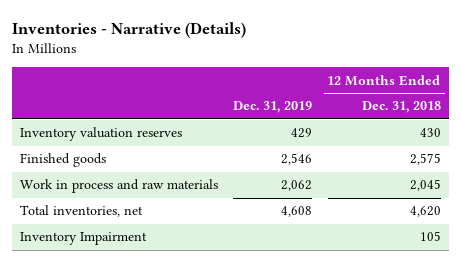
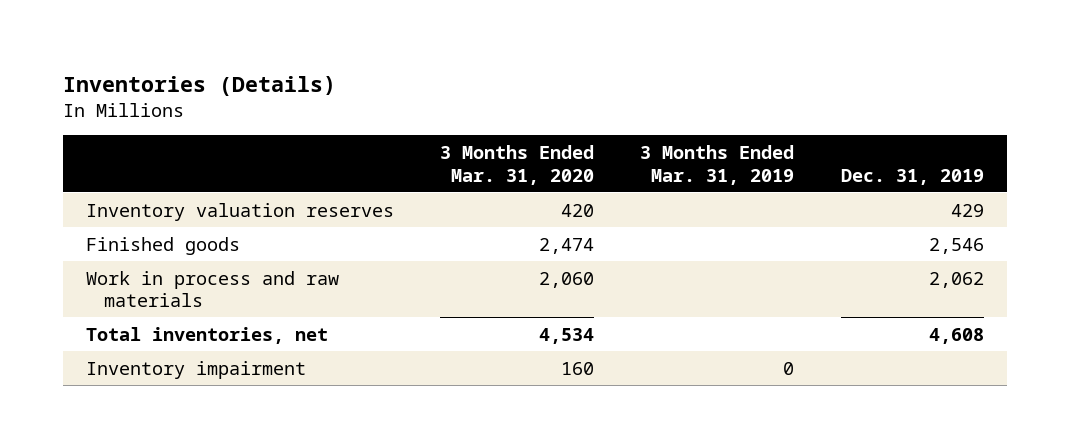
- Inventories - Narrative (Details)
+ Inventories (Details)
- | Dec. 31, 2019 | 12 Months Ended Dec. 31, 2018
+ | 3 Months Ended Mar. 31, 2020 | 3 Months Ended Mar. 31, 2019 | Dec. 31, 2019
- Inventory Impairment | | 105
+ Inventory impairment | 160 | 0 |

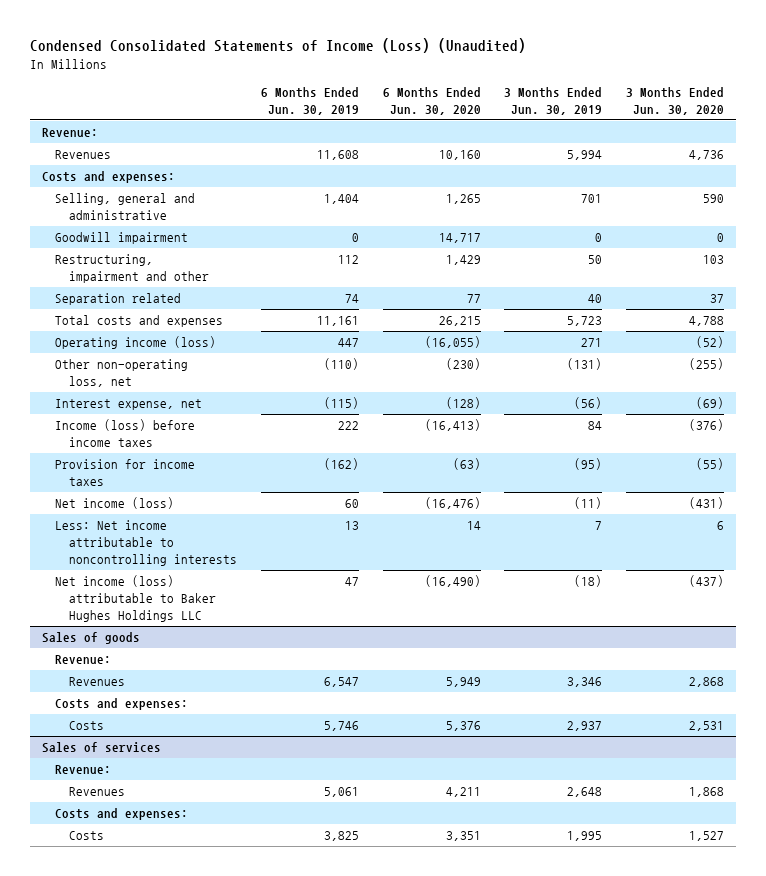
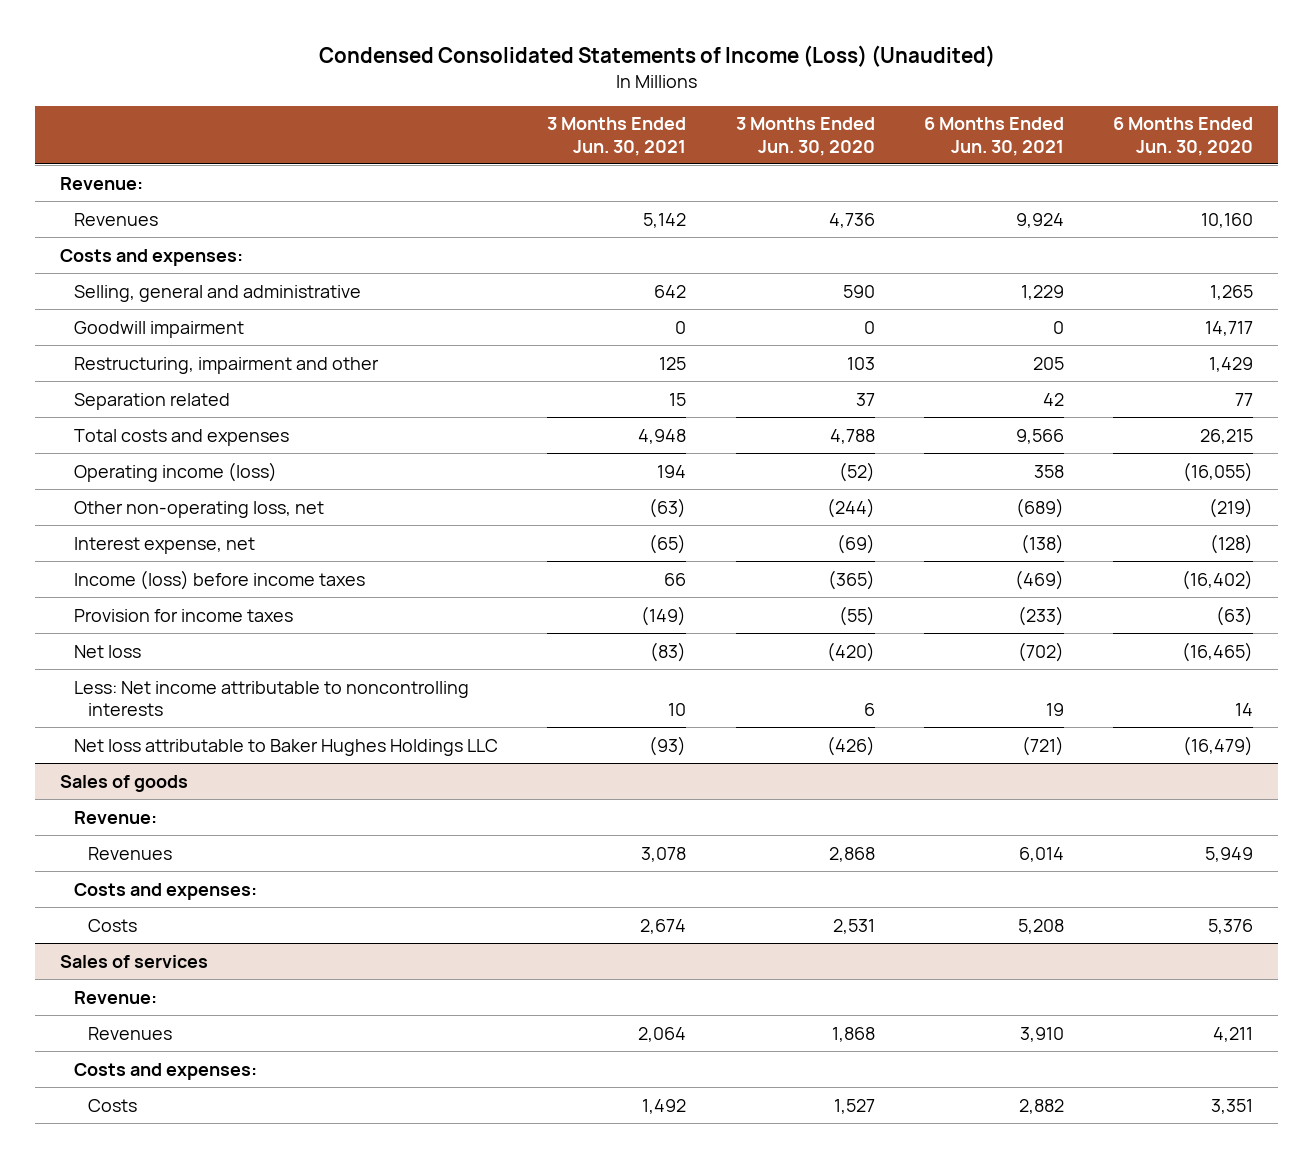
- | 6 Months Ended Jun. 30, 2019 | 6 Months Ended Jun. 30, 2020 | 3 Months Ended Jun. 30, 2019 | 3 Months Ended Jun. 30, 2020
+ | 3 Months Ended Jun. 30, 2021 | 3 Months Ended Jun. 30, 2020 | 6 Months Ended Jun. 30, 2021 | 6 Months Ended Jun. 30, 2020
- Other non-operating loss, net | (110) | (230) | (131) | (255)
+ Other non-operating loss, net | (63) | (244) | (689) | (219)
- Income (loss) before income taxes | 222 | (16,413) | 84 | (376)
+ Income (loss) before income taxes | 66 | (365) | (469) | (16,402)
- Net income (loss) | 60 | (16,476) | (11) | (431)
+ Net loss | (83) | (420) | (702) | (16,465)
- Net income (loss) attributable to Baker Hughes Holdings LLC | 47 | (16,490) | (18) | (437)
+ Net loss attributable to Baker Hughes Holdings LLC | (93) | (426) | (721) | (16,479)

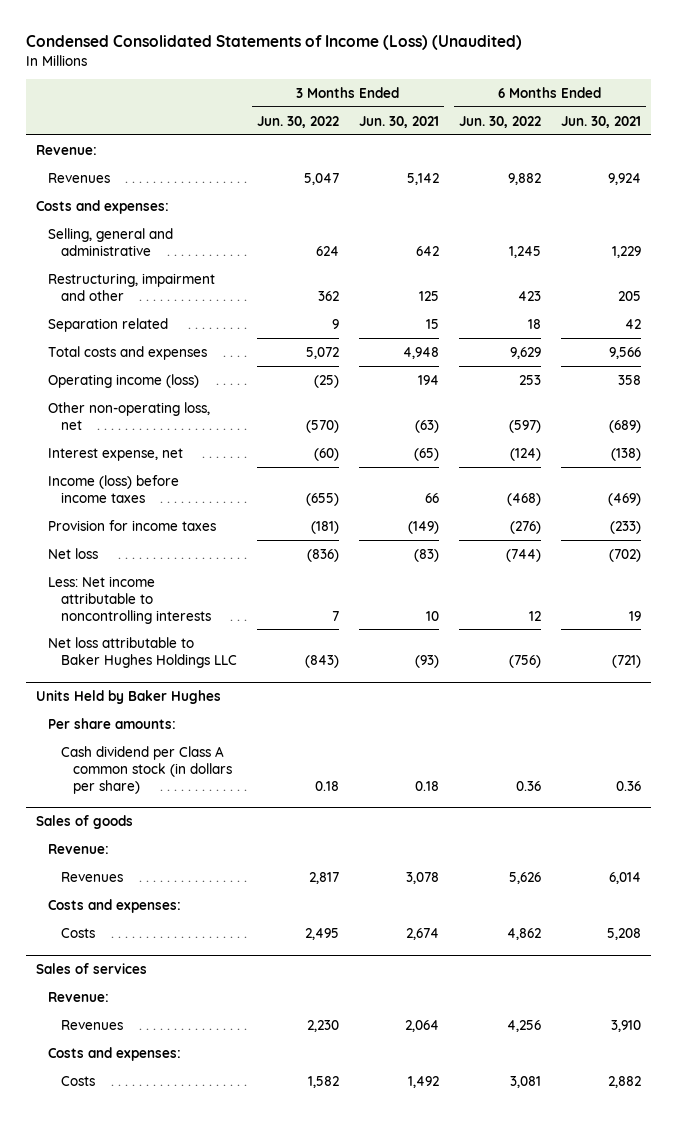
- | 3 Months Ended Jun. 30, 2021 | 3 Months Ended Jun. 30, 2020 | 6 Months Ended Jun. 30, 2021 | 6 Months Ended Jun. 30, 2020
+ | 3 Months Ended Jun. 30, 2022 | 3 Months Ended Jun. 30, 2021 | 6 Months Ended Jun. 30, 2022 | 6 Months Ended Jun. 30, 2021
- Goodwill impairment | 0 | 0 | 0 | 14,717
+ Units Held by Baker Hughes
+ Per share amounts:
+ Cash dividend per Class A common stock (in dollars per share) | 0.18 | 0.18 | 0.36 | 0.36

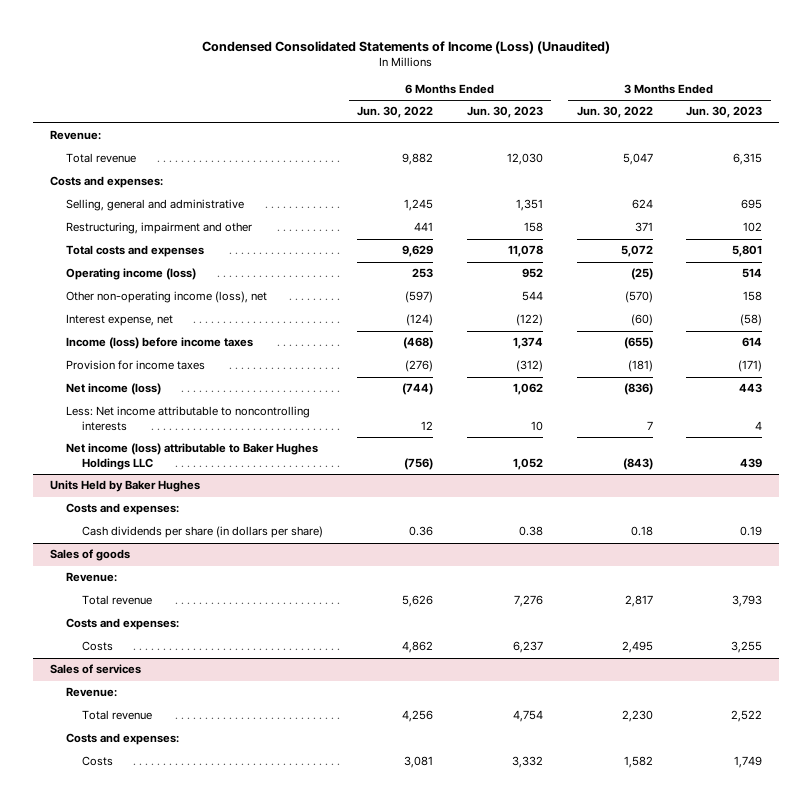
- | 3 Months Ended Jun. 30, 2022 | 3 Months Ended Jun. 30, 2021 | 6 Months Ended Jun. 30, 2022 | 6 Months Ended Jun. 30, 2021
+ | 6 Months Ended Jun. 30, 2022 | 6 Months Ended Jun. 30, 2023 | 3 Months Ended Jun. 30, 2022 | 3 Months Ended Jun. 30, 2023
- Revenues | 5,047 | 5,142 | 9,882 | 9,924
+ Total revenue | 9,882 | 12,030 | 5,047 | 6,315
- Restructuring, impairment and other | 362 | 125 | 423 | 205
- Separation related | 9 | 15 | 18 | 42
+ Restructuring, impairment and other | 441 | 158 | 371 | 102
- Other non-operating loss, net | (570) | (63) | (597) | (689)
+ Other non-operating income (loss), net | (597) | 544 | (570) | 158
- Net loss | (836) | (83) | (744) | (702)
+ Net income (loss) | (744) | 1,062 | (836) | 443
- Net loss attributable to Baker Hughes Holdings LLC | (843) | (93) | (756) | (721)
+ Net income (loss) attributable to Baker Hughes Holdings LLC | (756) | 1,052 | (843) | 439
@ Units Held by Baker Hughes
- Per share amounts:
- Cash dividend per Class A common stock (in dollars per share) | 0.18 | 0.18 | 0.36 | 0.36
+ Costs and expenses:
+ Cash dividends per share (in dollars per share) | 0.36 | 0.38 | 0.18 | 0.19
@ Sales of goods
- Revenues | 2,817 | 3,078 | 5,626 | 6,014
+ Total revenue | 5,626 | 7,276 | 2,817 | 3,793
@ Sales of services
- Revenues | 2,230 | 2,064 | 4,256 | 3,910
+ Total revenue | 4,256 | 4,754 | 2,230 | 2,522

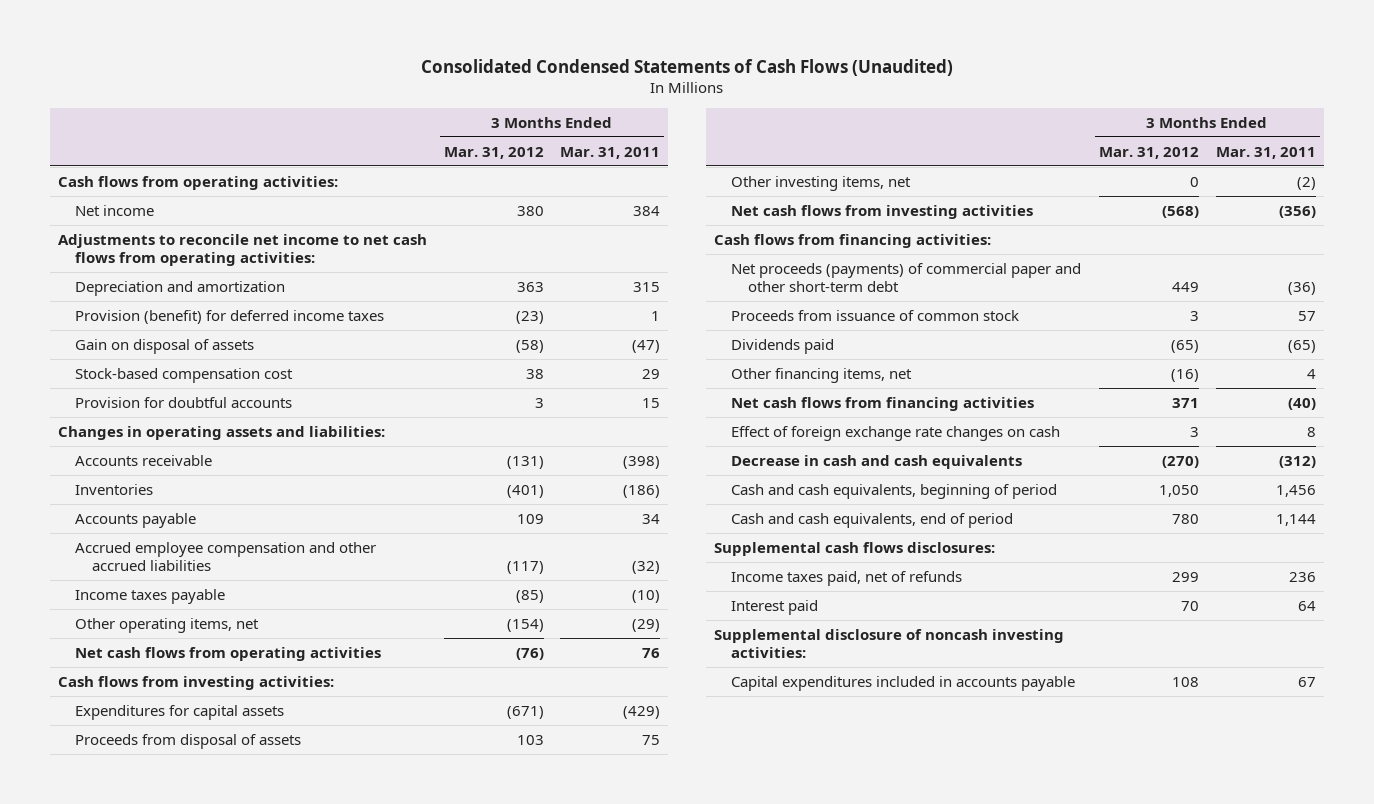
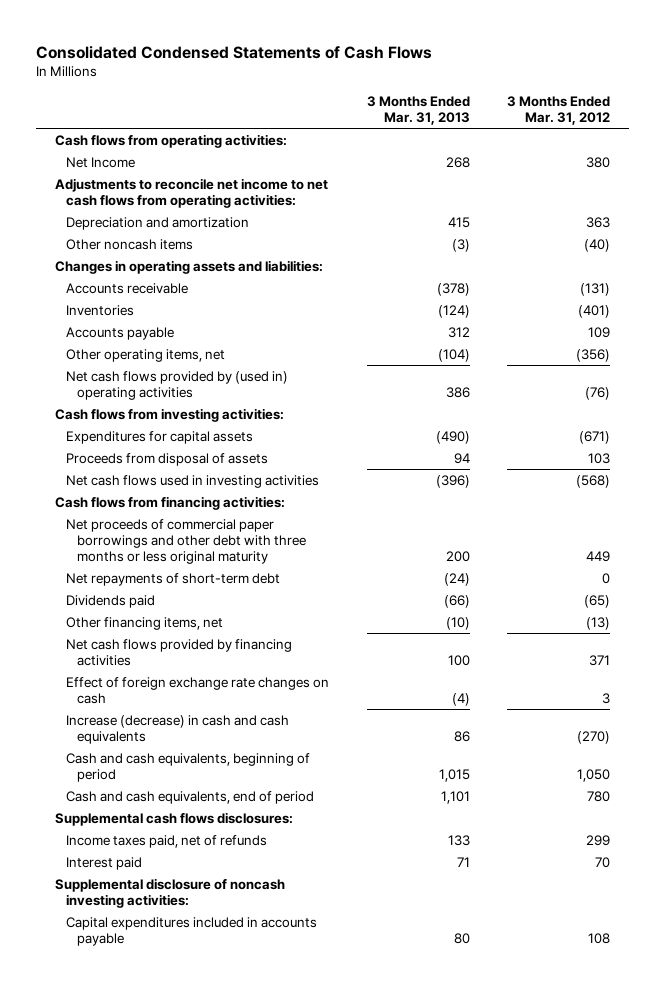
- Consolidated Condensed Statements of Cash Flows (Unaudited)
+ Consolidated Condensed Statements of Cash Flows
- | 3 Months Ended Mar. 31, 2012 | 3 Months Ended Mar. 31, 2011
+ | 3 Months Ended Mar. 31, 2013 | 3 Months Ended Mar. 31, 2012
- Net income | 380 | 384
+ Net Income | 268 | 380
- Provision (benefit) for deferred income taxes | (23) | 1
- Gain on disposal of assets | (58) | (47)
- Stock-based compensation cost | 38 | 29
- Provision for doubtful accounts | 3 | 15
+ Other noncash items | (3) | (40)
- Accrued employee compensation and other accrued liabilities | (117) | (32)
- Income taxes payable | (85) | (10)
- Other operating items, net | (154) | (29)
- Net cash flows from operating activities | (76) | 76
+ Other operating items, net | (104) | (356)
+ Net cash flows provided by (used in) operating activities | 386 | (76)
- Other investing items, net | 0 | (2)
- Net cash flows from investing activities | (568) | (356)
+ Net cash flows used in investing activities | (396) | (568)
- Net proceeds (payments) of commercial paper and other short-term debt | 449 | (36)
- Proceeds from issuance of common stock | 3 | 57
+ Net proceeds of commercial paper borrowings and other debt with three months or less original maturity | 200 | 449
+ Net repayments of short-term debt | (24) | 0
- Other financing items, net | (16) | 4
- Net cash flows from financing activities | 371 | (40)
+ Other financing items, net | (10) | (13)
+ Net cash flows provided by financing activities | 100 | 371
- Decrease in cash and cash equivalents | (270) | (312)
+ Increase (decrease) in cash and cash equivalents | 86 | (270)

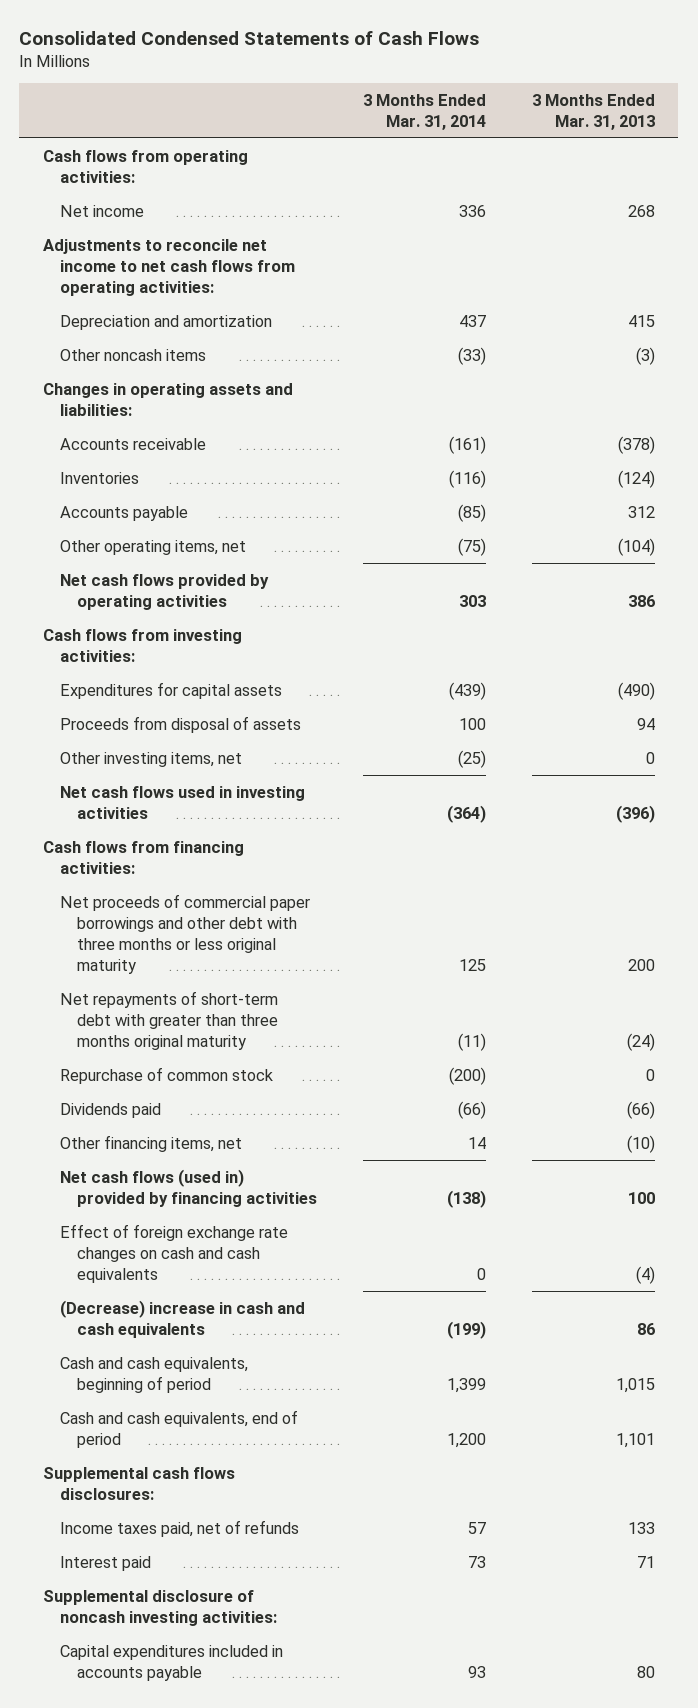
- | 3 Months Ended Mar. 31, 2013 | 3 Months Ended Mar. 31, 2012
+ | 3 Months Ended Mar. 31, 2014 | 3 Months Ended Mar. 31, 2013
- Net Income | 268 | 380
+ Net income | 336 | 268
- Net cash flows provided by (used in) operating activities | 386 | (76)
+ Net cash flows provided by operating activities | 303 | 386
+ Other investing items, net | (25) | 0
- Net repayments of short-term debt | (24) | 0
+ Net repayments of short-term debt with greater than three months original maturity | (11) | (24)
+ Repurchase of common stock | (200) | 0
- Net cash flows provided by financing activities | 100 | 371
- Effect of foreign exchange rate changes on cash | (4) | 3
- Increase (decrease) in cash and cash equivalents | 86 | (270)
+ Net cash flows (used in) provided by financing activities | (138) | 100
+ Effect of foreign exchange rate changes on cash and cash equivalents | 0 | (4)
+ (Decrease) increase in cash and cash equivalents | (199) | 86

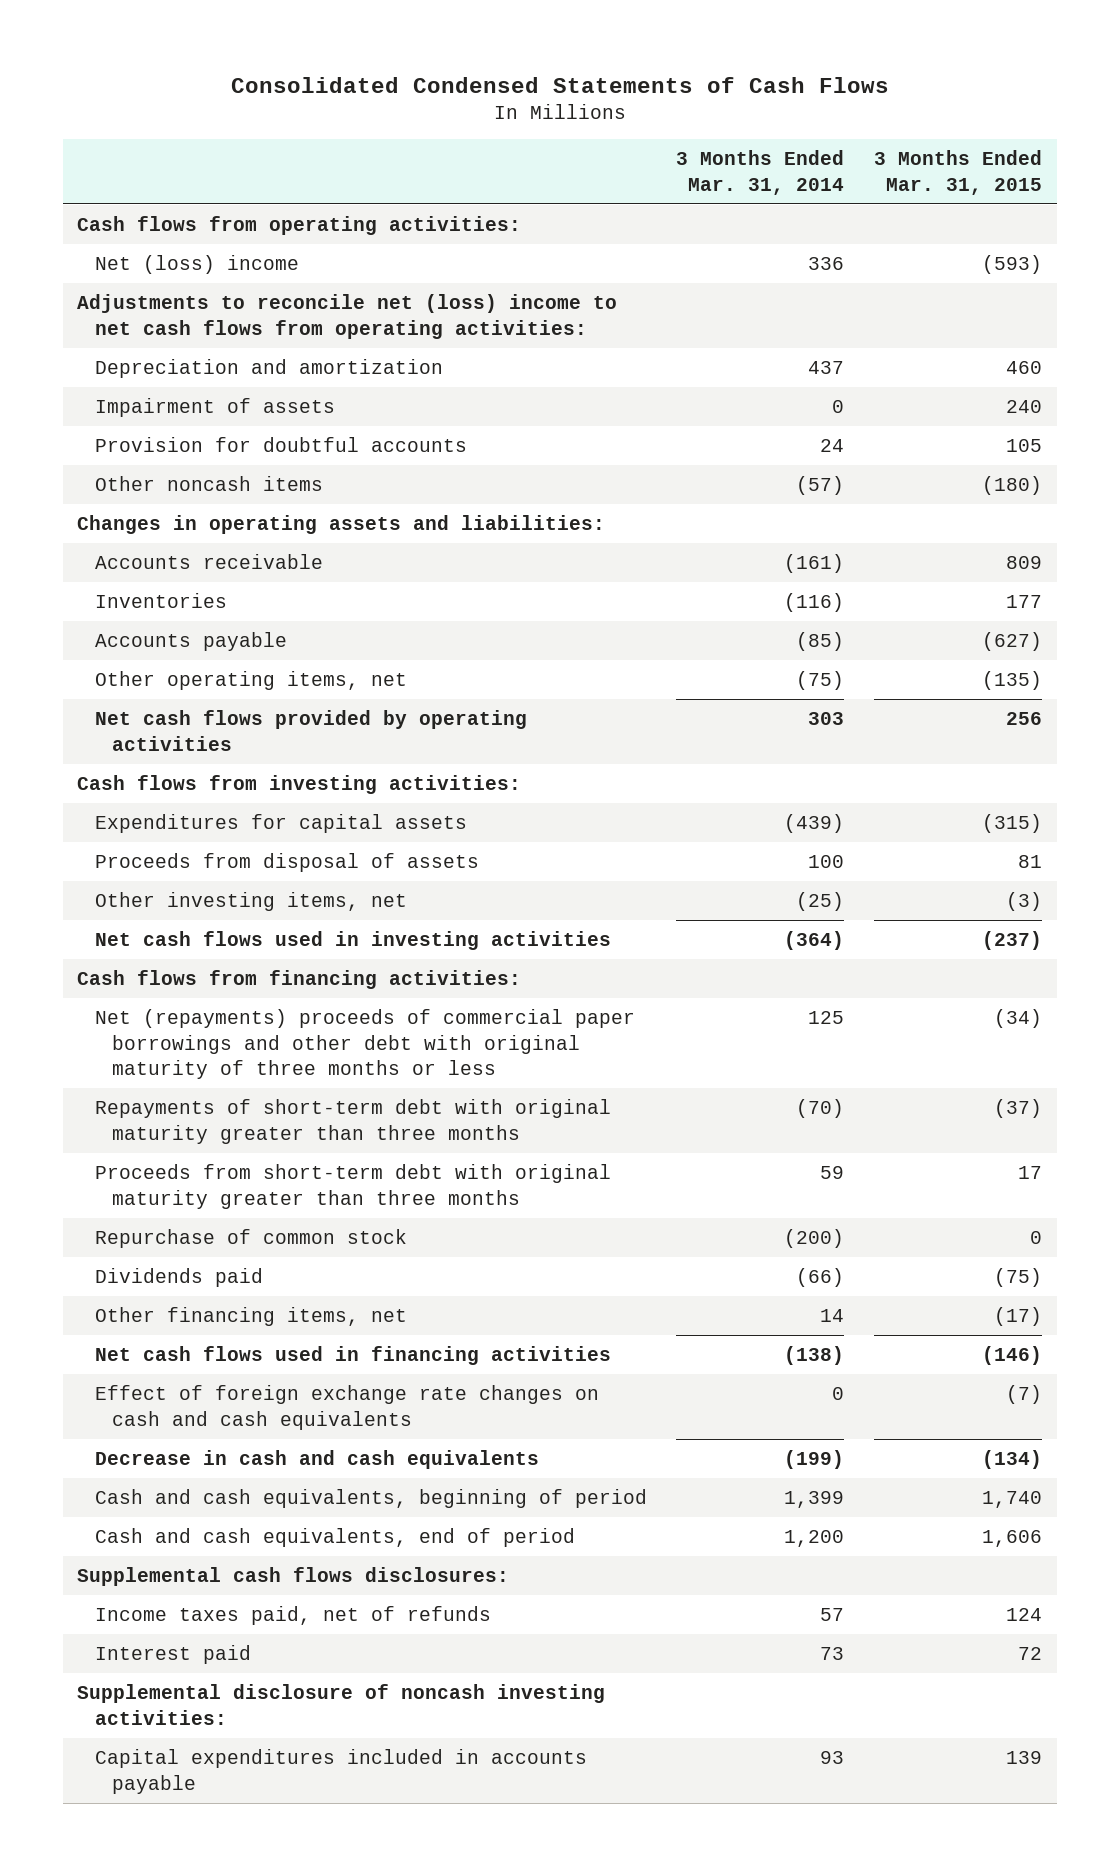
- | 3 Months Ended Mar. 31, 2014 | 3 Months Ended Mar. 31, 2013
+ | 3 Months Ended Mar. 31, 2014 | 3 Months Ended Mar. 31, 2015
- Net income | 336 | 268
- Adjustments to reconcile net income to net cash flows from operating activities:
+ Net (loss) income | 336 | (593)
+ Adjustments to reconcile net (loss) income to net cash flows from operating activities:
- Other noncash items | (33) | (3)
+ Impairment of assets | 0 | 240
+ Provision for doubtful accounts | 24 | 105
+ Other noncash items | (57) | (180)
- Net proceeds of commercial paper borrowings and other debt with three months or less original maturity | 125 | 200
- Net repayments of short-term debt with greater than three months original maturity | (11) | (24)
+ Net (repayments) proceeds of commercial paper borrowings and other debt with original maturity of three months or less | 125 | (34)
+ Repayments of short-term debt with original maturity greater than three months | (70) | (37)
+ Proceeds from short-term debt with original maturity greater than three months | 59 | 17
- Net cash flows (used in) provided by financing activities | (138) | 100
+ Net cash flows used in financing activities | (138) | (146)
- (Decrease) increase in cash and cash equivalents | (199) | 86
+ Decrease in cash and cash equivalents | (199) | (134)

